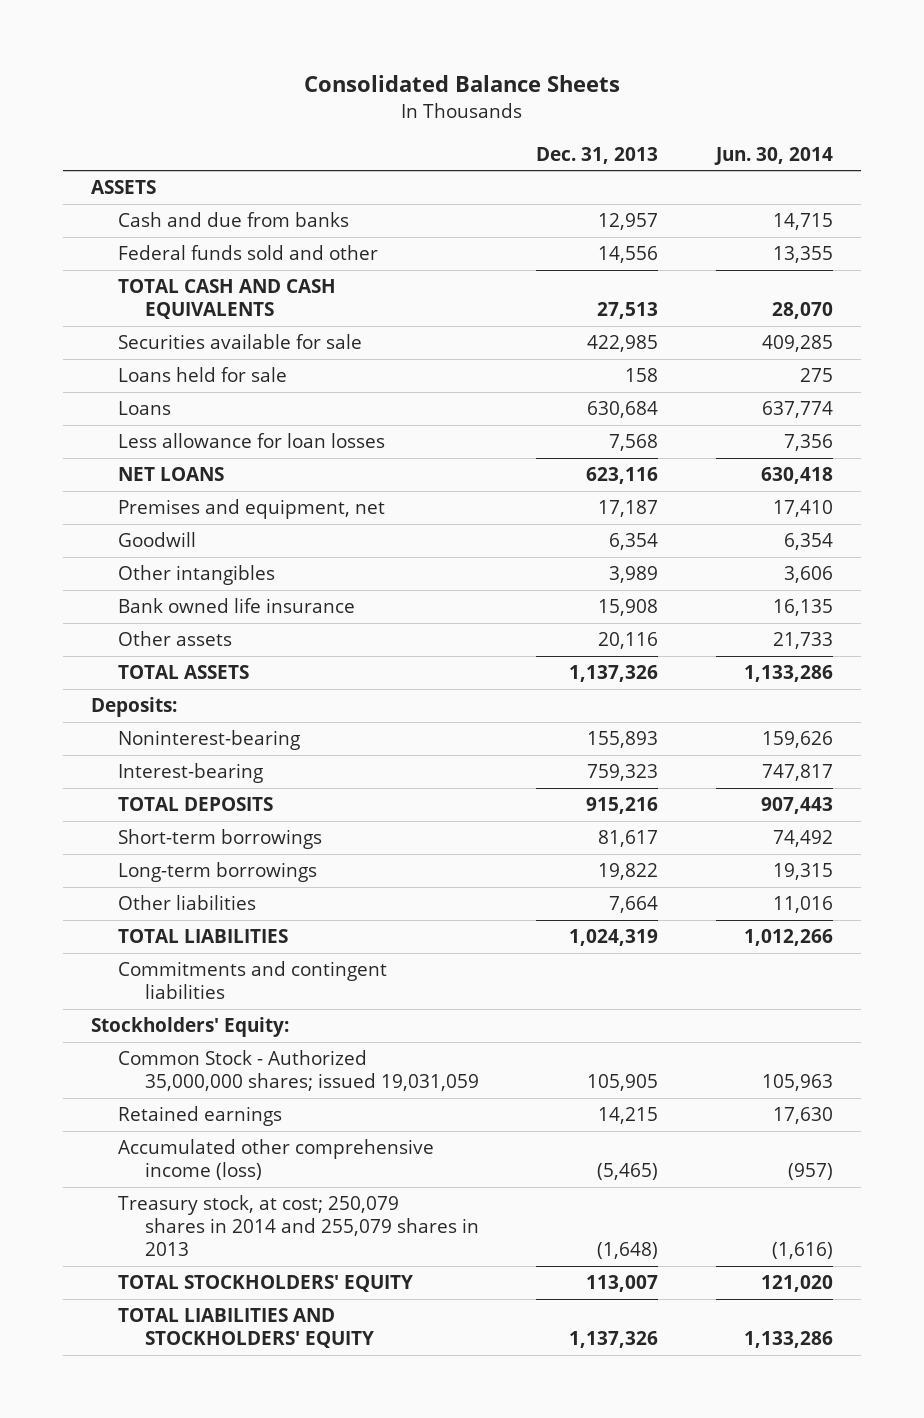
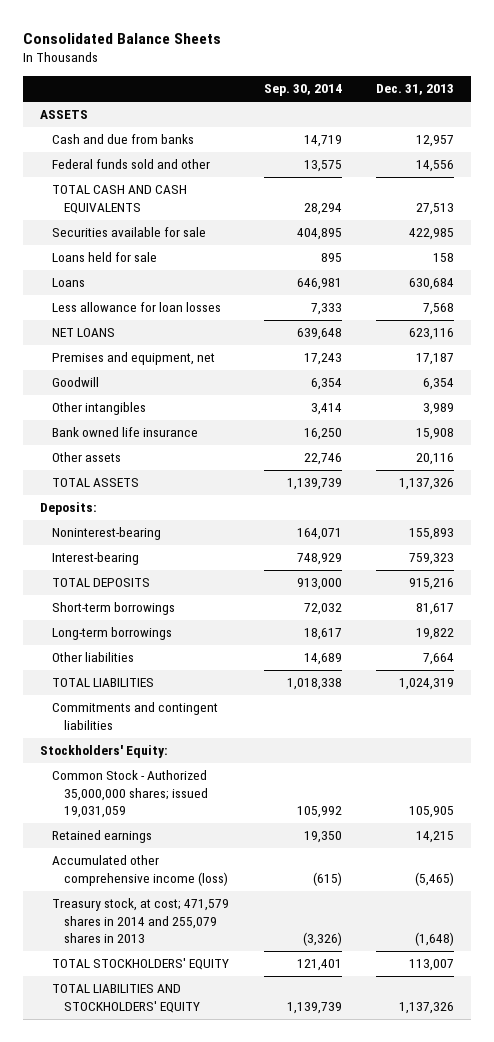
- | Dec. 31, 2013 | Jun. 30, 2014
+ | Sep. 30, 2014 | Dec. 31, 2013
- Treasury stock, at cost; 250,079 shares in 2014 and 255,079 shares in 2013 | (1,648) | (1,616)
+ Treasury stock, at cost; 471,579 shares in 2014 and 255,079 shares in 2013 | (3,326) | (1,648)

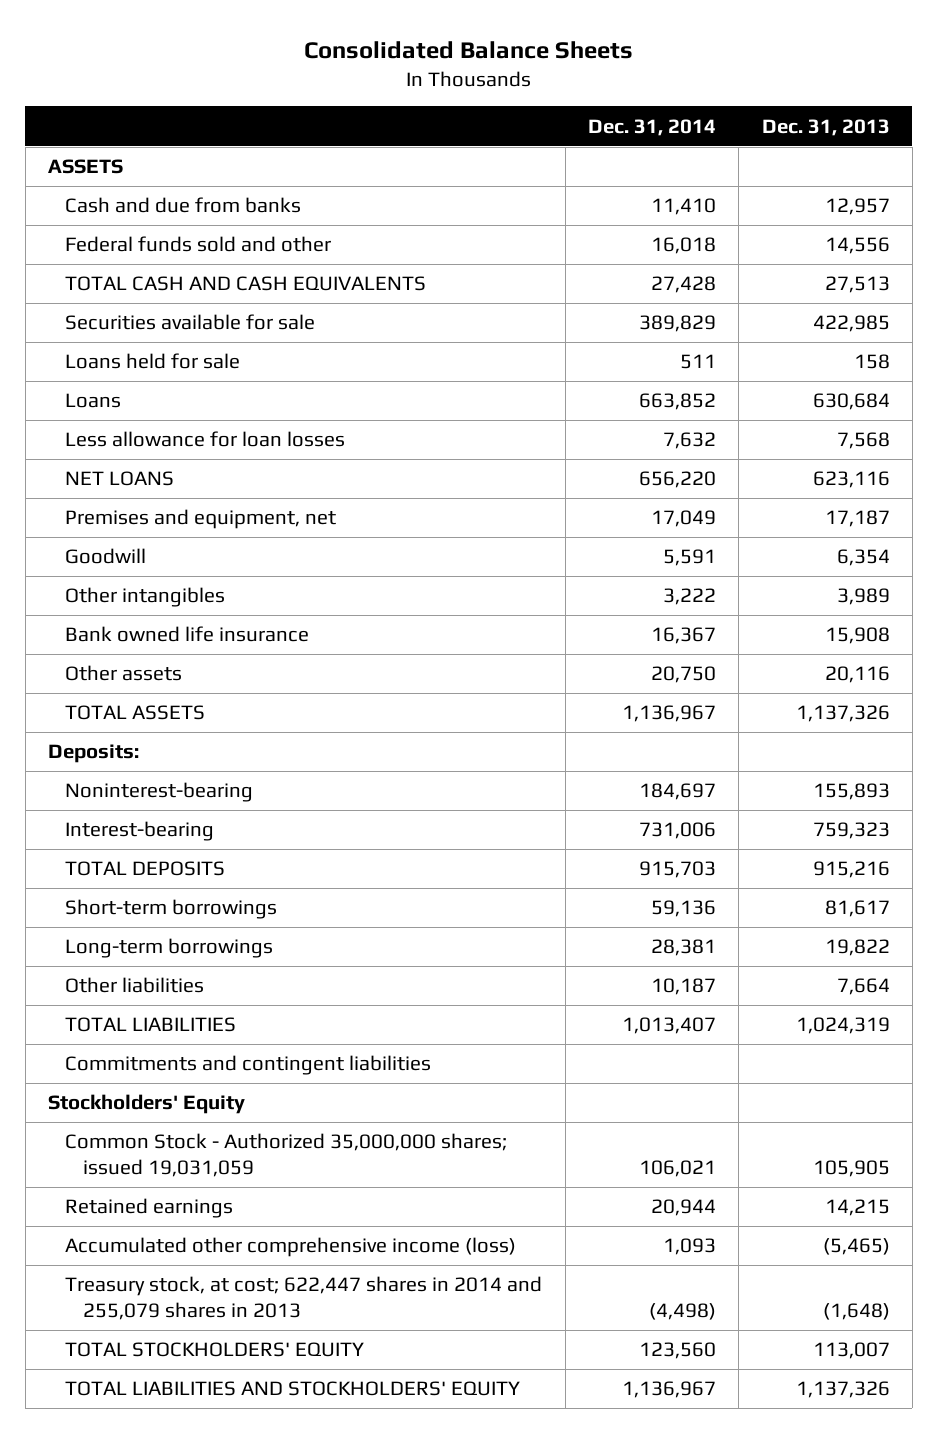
- | Sep. 30, 2014 | Dec. 31, 2013
+ | Dec. 31, 2014 | Dec. 31, 2013
- Stockholders' Equity:
+ Stockholders' Equity
- Treasury stock, at cost; 471,579 shares in 2014 and 255,079 shares in 2013 | (3,326) | (1,648)
+ Treasury stock, at cost; 622,447 shares in 2014 and 255,079 shares in 2013 | (4,498) | (1,648)

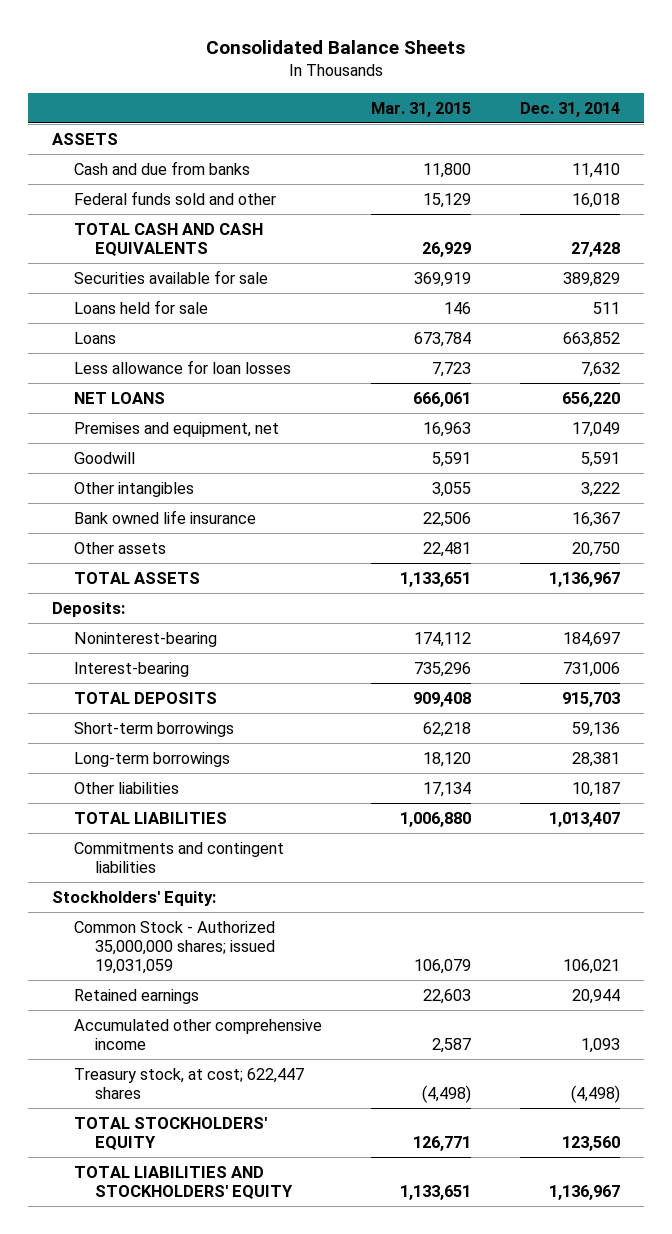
- | Dec. 31, 2014 | Dec. 31, 2013
+ | Mar. 31, 2015 | Dec. 31, 2014
- Stockholders' Equity
+ Stockholders' Equity:
- Accumulated other comprehensive income (loss) | 1,093 | (5,465)
- Treasury stock, at cost; 622,447 shares in 2014 and 255,079 shares in 2013 | (4,498) | (1,648)
+ Accumulated other comprehensive income | 2,587 | 1,093
+ Treasury stock, at cost; 622,447 shares | (4,498) | (4,498)

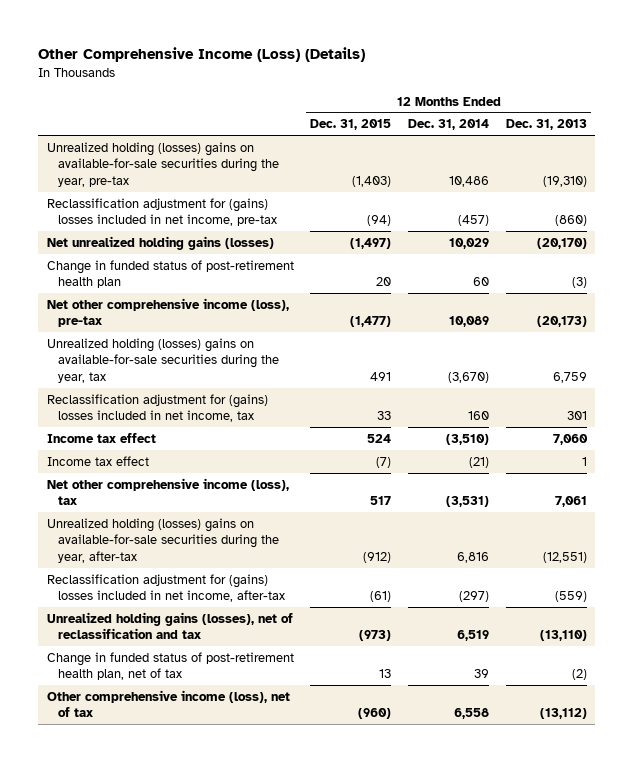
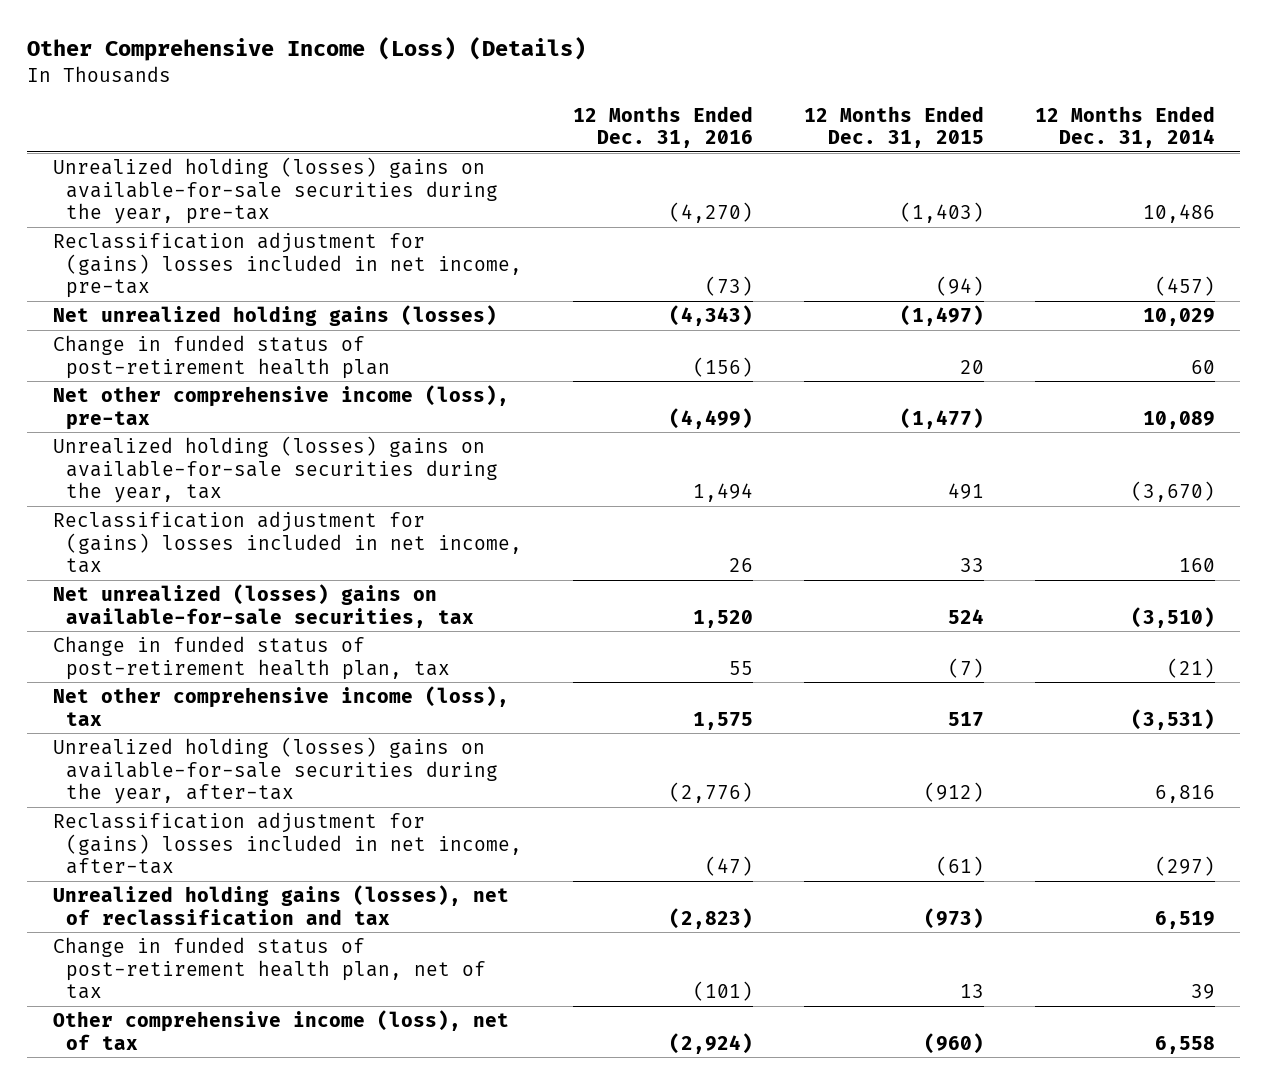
- | 12 Months Ended Dec. 31, 2015 | 12 Months Ended Dec. 31, 2014 | 12 Months Ended Dec. 31, 2013
+ | 12 Months Ended Dec. 31, 2016 | 12 Months Ended Dec. 31, 2015 | 12 Months Ended Dec. 31, 2014
- Income tax effect | 524 | (3,510) | 7,060
- Income tax effect | (7) | (21) | 1
+ Net unrealized (losses) gains on available-for-sale securities, tax | 1,520 | 524 | (3,510)
+ Change in funded status of post-retirement health plan, tax | 55 | (7) | (21)

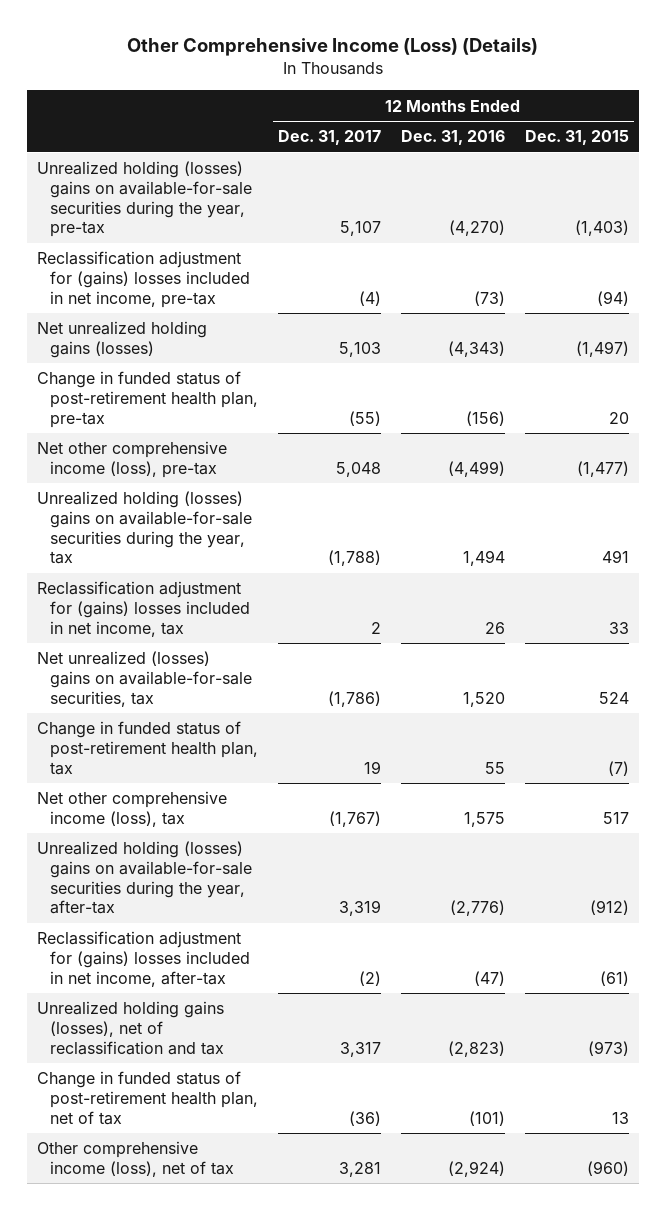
- | 12 Months Ended Dec. 31, 2016 | 12 Months Ended Dec. 31, 2015 | 12 Months Ended Dec. 31, 2014
+ | 12 Months Ended Dec. 31, 2017 | 12 Months Ended Dec. 31, 2016 | 12 Months Ended Dec. 31, 2015
- Change in funded status of post-retirement health plan | (156) | 20 | 60
+ Change in funded status of post-retirement health plan, pre-tax | (55) | (156) | 20

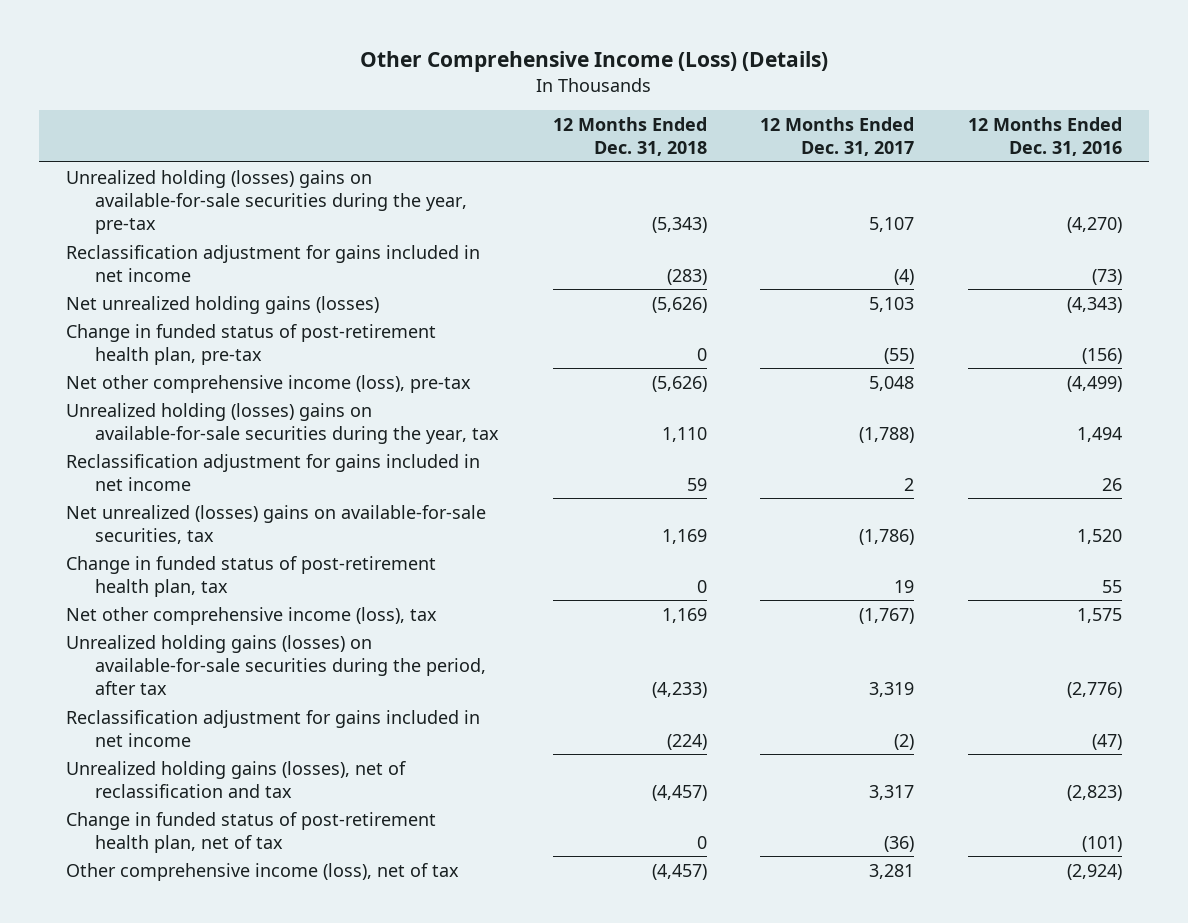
- | 12 Months Ended Dec. 31, 2017 | 12 Months Ended Dec. 31, 2016 | 12 Months Ended Dec. 31, 2015
+ | 12 Months Ended Dec. 31, 2018 | 12 Months Ended Dec. 31, 2017 | 12 Months Ended Dec. 31, 2016
- Reclassification adjustment for (gains) losses included in net income, pre-tax | (4) | (73) | (94)
+ Reclassification adjustment for gains included in net income | (283) | (4) | (73)
- Reclassification adjustment for (gains) losses included in net income, tax | 2 | 26 | 33
+ Reclassification adjustment for gains included in net income | 59 | 2 | 26
- Unrealized holding (losses) gains on available-for-sale securities during the year, after-tax | 3,319 | (2,776) | (912)
- Reclassification adjustment for (gains) losses included in net income, after-tax | (2) | (47) | (61)
+ Unrealized holding gains (losses) on available-for-sale securities during the period, after tax | (4,233) | 3,319 | (2,776)
+ Reclassification adjustment for gains included in net income | (224) | (2) | (47)

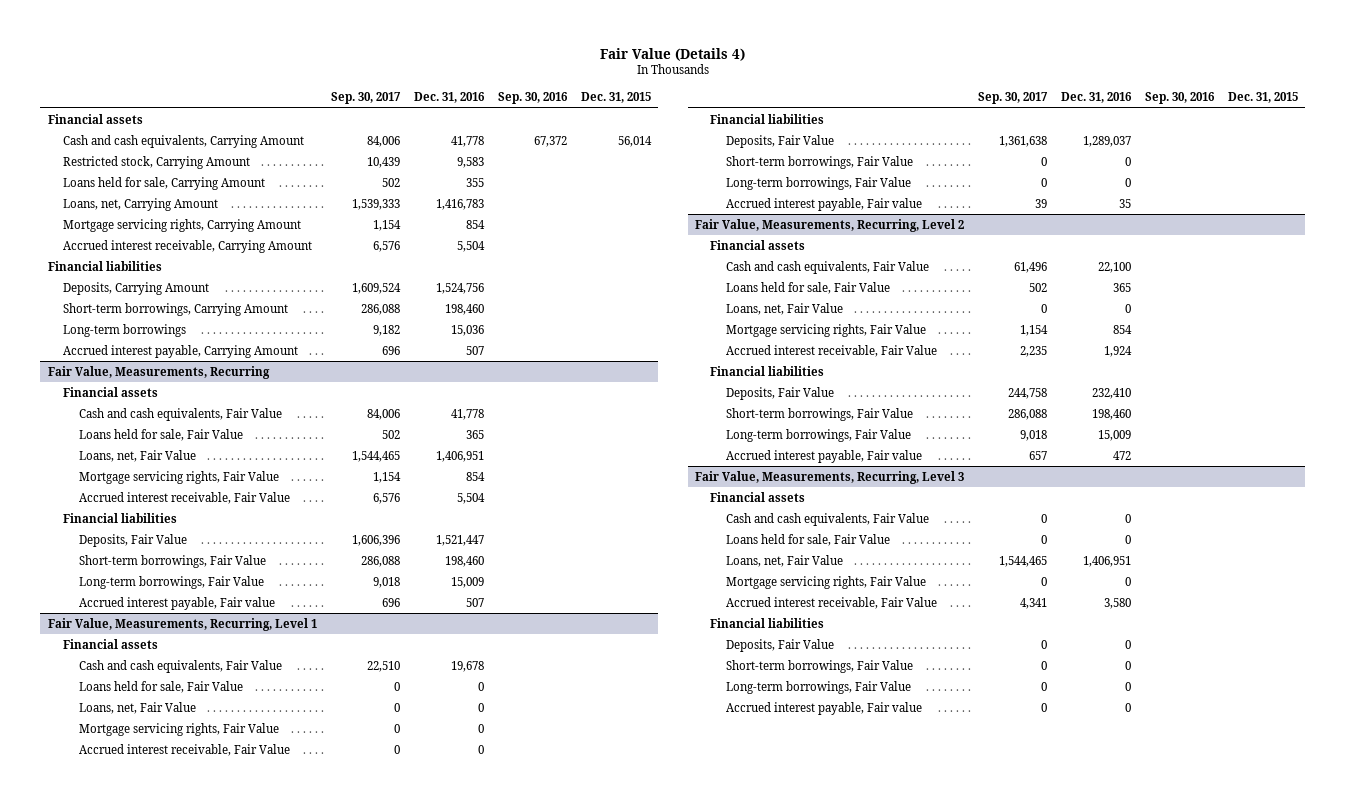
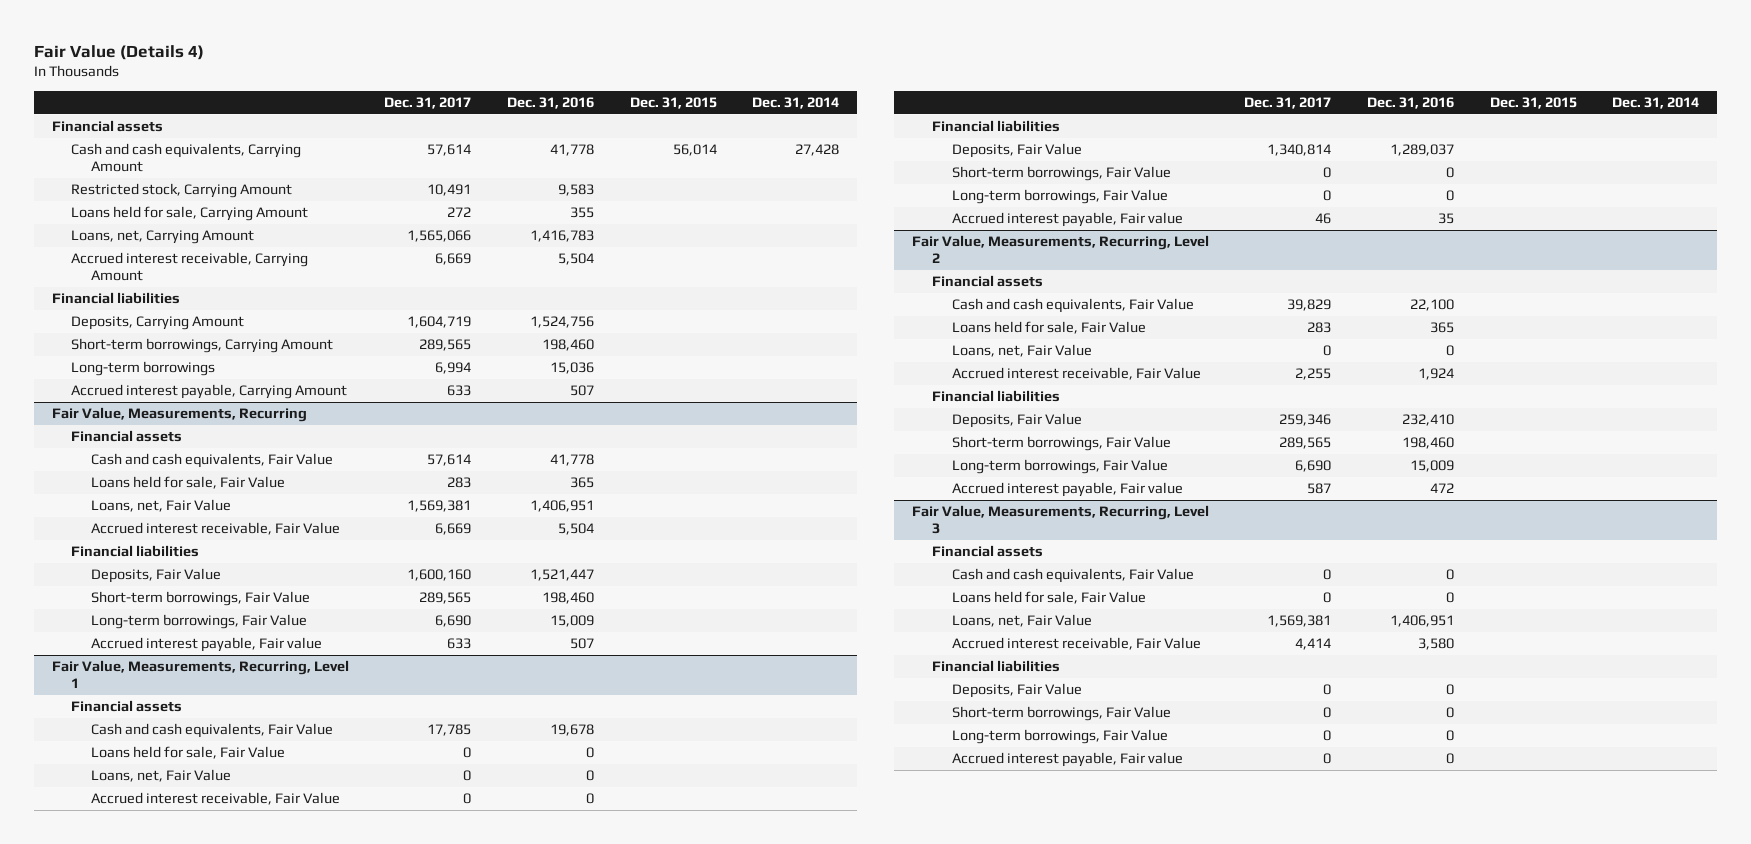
- | Sep. 30, 2017 | Dec. 31, 2016 | Sep. 30, 2016 | Dec. 31, 2015
+ | Dec. 31, 2017 | Dec. 31, 2016 | Dec. 31, 2015 | Dec. 31, 2014
- Mortgage servicing rights, Carrying Amount | 1,154 | 854 | |
@ Fair Value, Measurements, Recurring
- Mortgage servicing rights, Fair Value | 1,154 | 854 | |
@ Fair Value, Measurements, Recurring, Level 1
- Mortgage servicing rights, Fair Value | 0 | 0 | |
@ Fair Value, Measurements, Recurring, Level 2
- Mortgage servicing rights, Fair Value | 1,154 | 854 | |
@ Fair Value, Measurements, Recurring, Level 3
- Mortgage servicing rights, Fair Value | 0 | 0 | |

